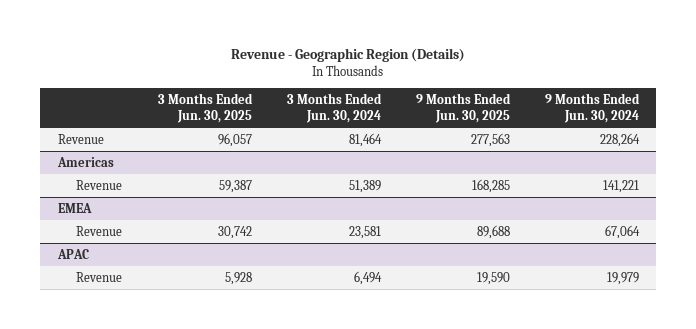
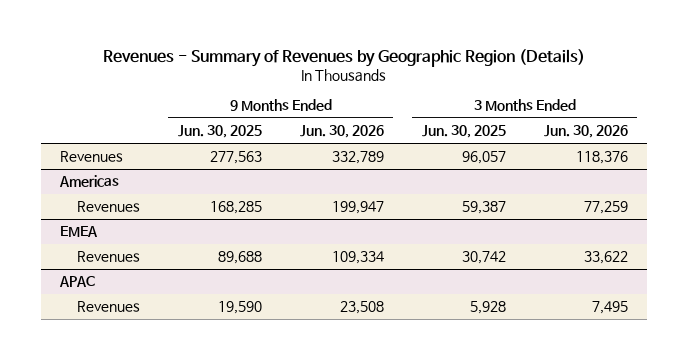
- Revenue - Geographic Region (Details)
+ Revenues - Summary of Revenues by Geographic Region (Details)
- | 3 Months Ended Jun. 30, 2025 | 3 Months Ended Jun. 30, 2024 | 9 Months Ended Jun. 30, 2025 | 9 Months Ended Jun. 30, 2024
+ | 9 Months Ended Jun. 30, 2025 | 9 Months Ended Jun. 30, 2026 | 3 Months Ended Jun. 30, 2025 | 3 Months Ended Jun. 30, 2026
- Revenue | 96,057 | 81,464 | 277,563 | 228,264
+ Revenues | 277,563 | 332,789 | 96,057 | 118,376
@ Americas
- Revenue | 59,387 | 51,389 | 168,285 | 141,221
+ Revenues | 168,285 | 199,947 | 59,387 | 77,259
@ EMEA
- Revenue | 30,742 | 23,581 | 89,688 | 67,064
+ Revenues | 89,688 | 109,334 | 30,742 | 33,622
@ APAC
- Revenue | 5,928 | 6,494 | 19,590 | 19,979
+ Revenues | 19,590 | 23,508 | 5,928 | 7,495

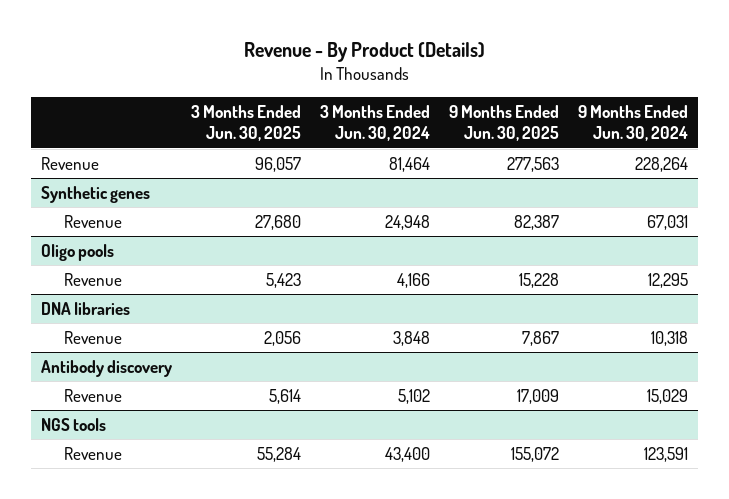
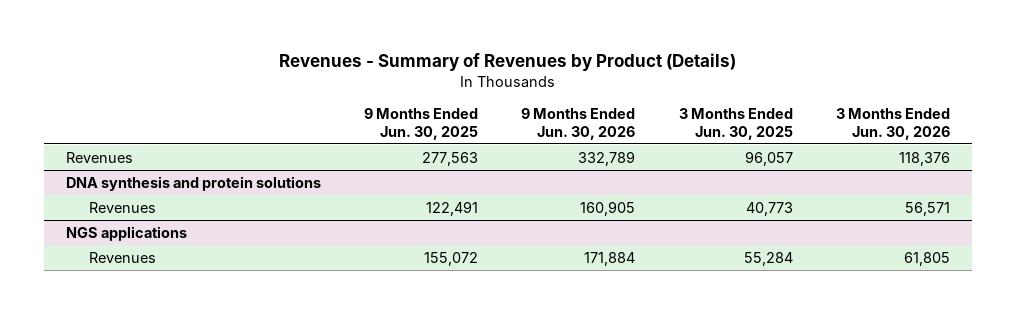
- Revenue - By Product (Details)
+ Revenues - Summary of Revenues by Product (Details)
- | 3 Months Ended Jun. 30, 2025 | 3 Months Ended Jun. 30, 2024 | 9 Months Ended Jun. 30, 2025 | 9 Months Ended Jun. 30, 2024
+ | 9 Months Ended Jun. 30, 2025 | 9 Months Ended Jun. 30, 2026 | 3 Months Ended Jun. 30, 2025 | 3 Months Ended Jun. 30, 2026
- Revenue | 96,057 | 81,464 | 277,563 | 228,264
- Synthetic genes
- Revenue | 27,680 | 24,948 | 82,387 | 67,031
- Oligo pools
- Revenue | 5,423 | 4,166 | 15,228 | 12,295
- DNA libraries
- Revenue | 2,056 | 3,848 | 7,867 | 10,318
- Antibody discovery
- Revenue | 5,614 | 5,102 | 17,009 | 15,029
- NGS tools
- Revenue | 55,284 | 43,400 | 155,072 | 123,591
+ Revenues | 277,563 | 332,789 | 96,057 | 118,376
+ DNA synthesis and protein solutions
+ Revenues | 122,491 | 160,905 | 40,773 | 56,571
+ NGS applications
+ Revenues | 155,072 | 171,884 | 55,284 | 61,805

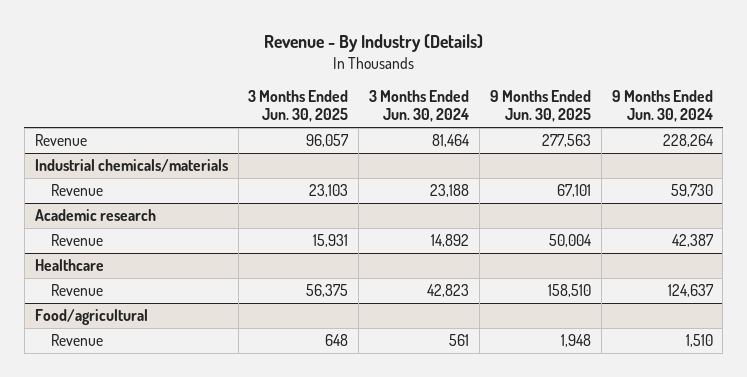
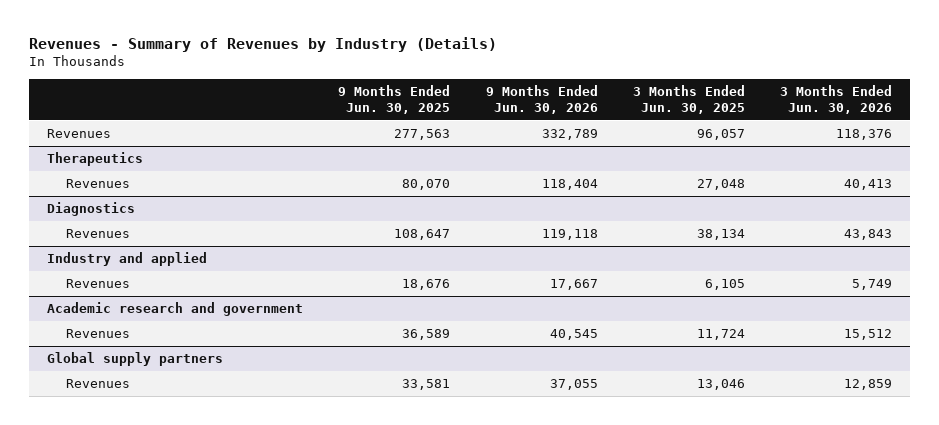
- Revenue - By Industry (Details)
+ Revenues - Summary of Revenues by Industry (Details)
- | 3 Months Ended Jun. 30, 2025 | 3 Months Ended Jun. 30, 2024 | 9 Months Ended Jun. 30, 2025 | 9 Months Ended Jun. 30, 2024
+ | 9 Months Ended Jun. 30, 2025 | 9 Months Ended Jun. 30, 2026 | 3 Months Ended Jun. 30, 2025 | 3 Months Ended Jun. 30, 2026
- Revenue | 96,057 | 81,464 | 277,563 | 228,264
- Industrial chemicals/materials
- Revenue | 23,103 | 23,188 | 67,101 | 59,730
- Academic research
- Revenue | 15,931 | 14,892 | 50,004 | 42,387
- Healthcare
- Revenue | 56,375 | 42,823 | 158,510 | 124,637
- Food/agricultural
- Revenue | 648 | 561 | 1,948 | 1,510
+ Revenues | 277,563 | 332,789 | 96,057 | 118,376
+ Therapeutics
+ Revenues | 80,070 | 118,404 | 27,048 | 40,413
+ Diagnostics
+ Revenues | 108,647 | 119,118 | 38,134 | 43,843
+ Industry and applied
+ Revenues | 18,676 | 17,667 | 6,105 | 5,749
+ Academic research and government
+ Revenues | 36,589 | 40,545 | 11,724 | 15,512
+ Global supply partners
+ Revenues | 33,581 | 37,055 | 13,046 | 12,859

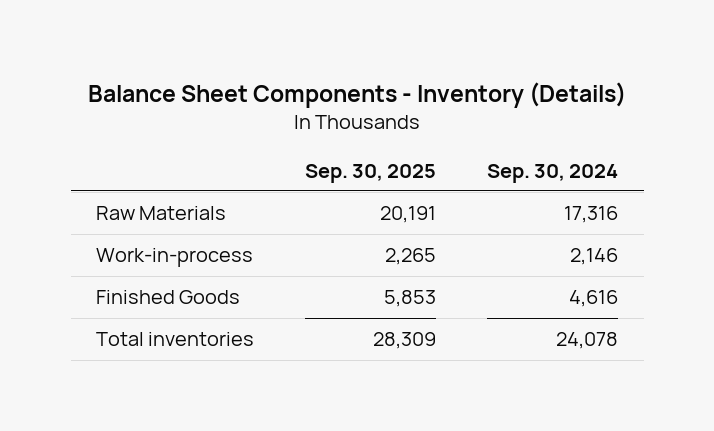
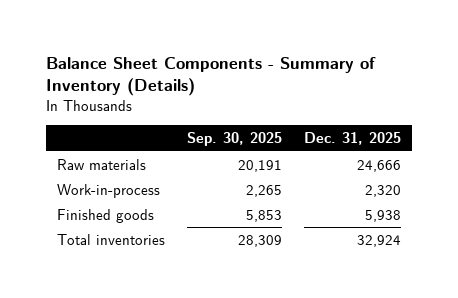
- Balance Sheet Components - Inventory (Details)
+ Balance Sheet Components - Summary of Inventory (Details)
- | Sep. 30, 2025 | Sep. 30, 2024
+ | Sep. 30, 2025 | Dec. 31, 2025
- Raw Materials | 20,191 | 17,316
+ Raw materials | 20,191 | 24,666
- Finished Goods | 5,853 | 4,616
+ Finished goods | 5,853 | 5,938

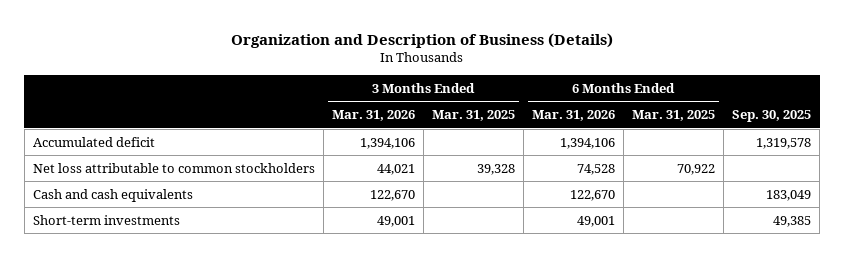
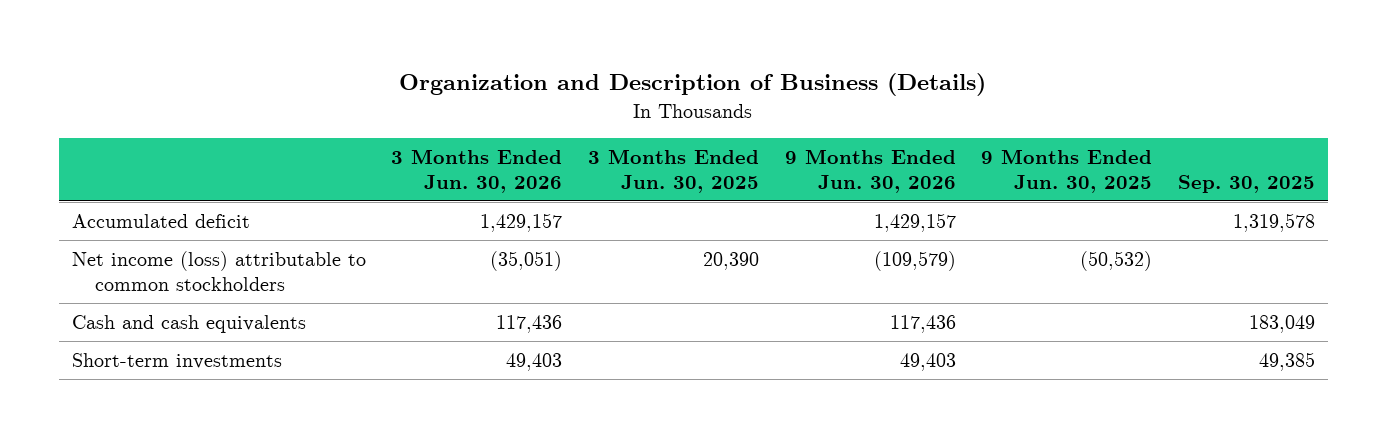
- | 3 Months Ended Mar. 31, 2026 | 3 Months Ended Mar. 31, 2025 | 6 Months Ended Mar. 31, 2026 | 6 Months Ended Mar. 31, 2025 | Sep. 30, 2025
+ | 3 Months Ended Jun. 30, 2026 | 3 Months Ended Jun. 30, 2025 | 9 Months Ended Jun. 30, 2026 | 9 Months Ended Jun. 30, 2025 | Sep. 30, 2025
- Net loss attributable to common stockholders | 44,021 | 39,328 | 74,528 | 70,922 |
+ Net income (loss) attributable to common stockholders | (35,051) | 20,390 | (109,579) | (50,532) |

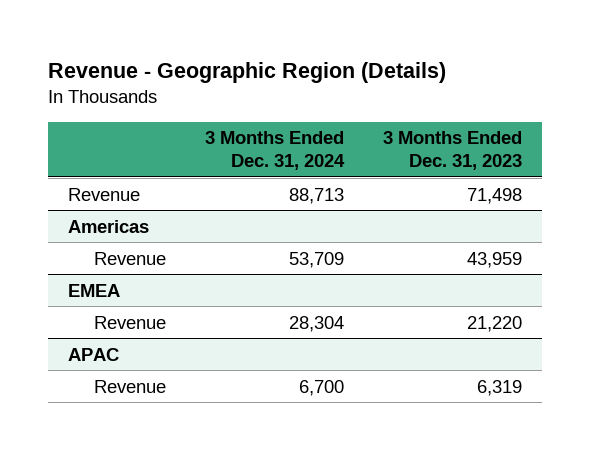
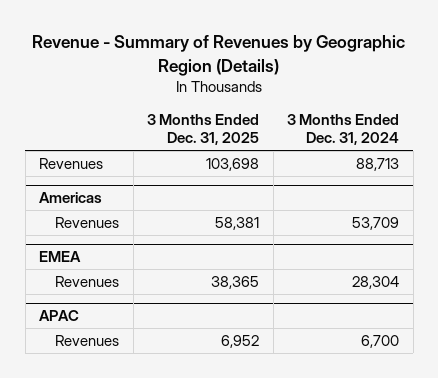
- Revenue - Geographic Region (Details)
+ Revenue - Summary of Revenues by Geographic Region (Details)
- | 3 Months Ended Dec. 31, 2024 | 3 Months Ended Dec. 31, 2023
+ | 3 Months Ended Dec. 31, 2025 | 3 Months Ended Dec. 31, 2024
- Revenue | 88,713 | 71,498
+ Revenues | 103,698 | 88,713
@ Americas
- Revenue | 53,709 | 43,959
+ Revenues | 58,381 | 53,709
@ EMEA
- Revenue | 28,304 | 21,220
+ Revenues | 38,365 | 28,304
@ APAC
- Revenue | 6,700 | 6,319
+ Revenues | 6,952 | 6,700

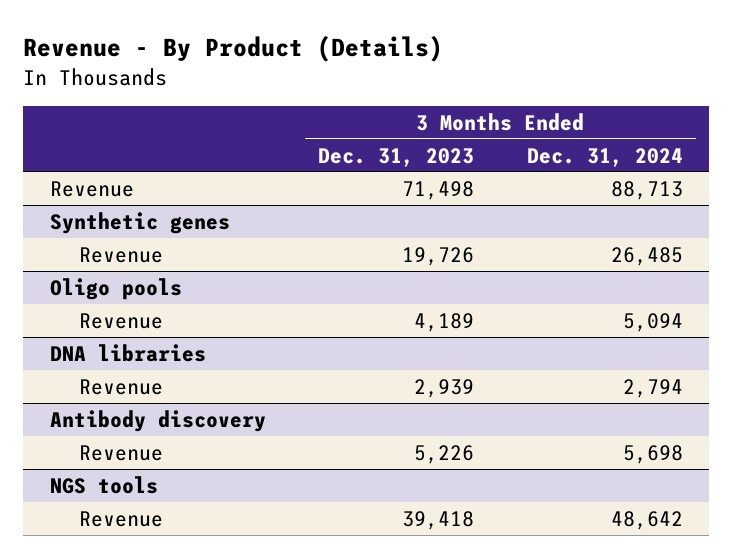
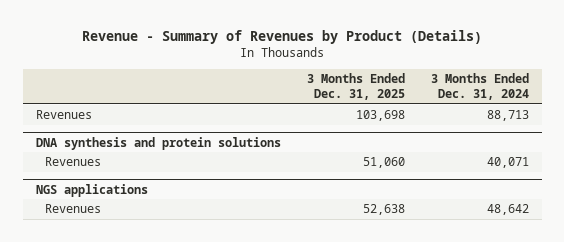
- Revenue - By Product (Details)
+ Revenue - Summary of Revenues by Product (Details)
- | 3 Months Ended Dec. 31, 2023 | 3 Months Ended Dec. 31, 2024
+ | 3 Months Ended Dec. 31, 2025 | 3 Months Ended Dec. 31, 2024
- Revenue | 71,498 | 88,713
- Synthetic genes
- Revenue | 19,726 | 26,485
- Oligo pools
- Revenue | 4,189 | 5,094
- DNA libraries
- Revenue | 2,939 | 2,794
- Antibody discovery
- Revenue | 5,226 | 5,698
- NGS tools
- Revenue | 39,418 | 48,642
+ Revenues | 103,698 | 88,713
+ DNA synthesis and protein solutions
+ Revenues | 51,060 | 40,071
+ NGS applications
+ Revenues | 52,638 | 48,642

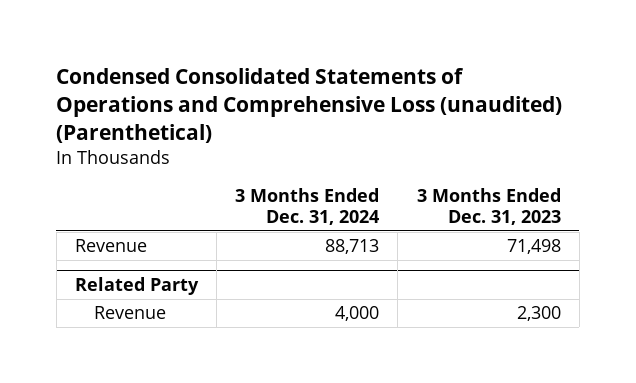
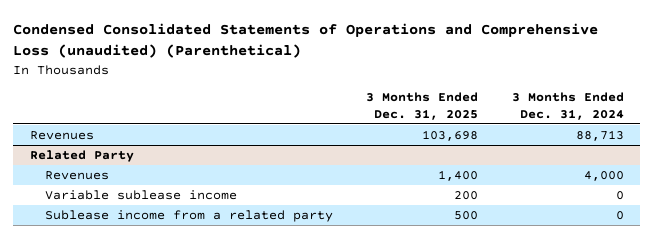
- | 3 Months Ended Dec. 31, 2024 | 3 Months Ended Dec. 31, 2023
+ | 3 Months Ended Dec. 31, 2025 | 3 Months Ended Dec. 31, 2024
- Revenue | 88,713 | 71,498
+ Revenues | 103,698 | 88,713
@ Related Party
- Revenue | 4,000 | 2,300
+ Revenues | 1,400 | 4,000
+ Variable sublease income | 200 | 0
+ Sublease income from a related party | 500 | 0

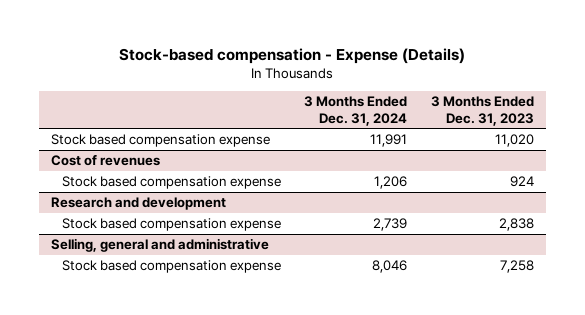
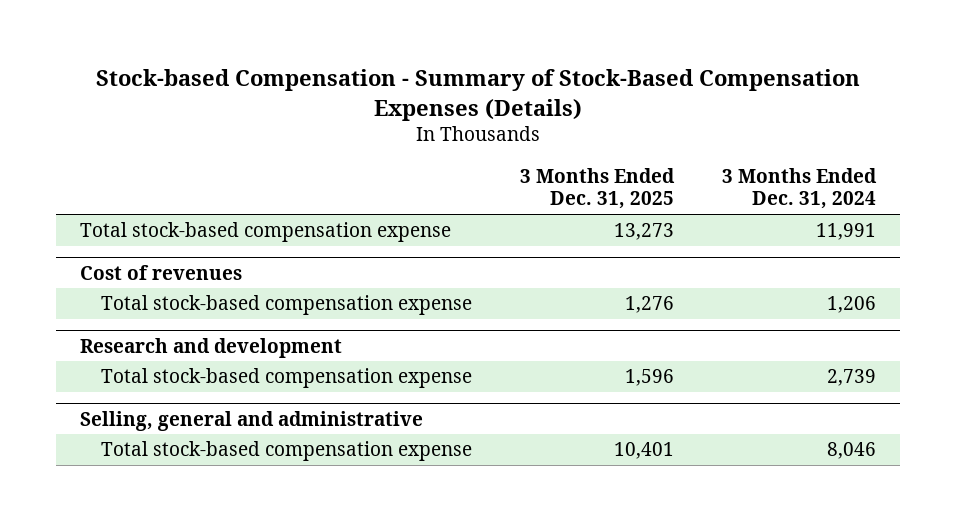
- Stock-based compensation - Expense (Details)
+ Stock-based Compensation - Summary of Stock-Based Compensation Expenses (Details)
- | 3 Months Ended Dec. 31, 2024 | 3 Months Ended Dec. 31, 2023
+ | 3 Months Ended Dec. 31, 2025 | 3 Months Ended Dec. 31, 2024
- Stock based compensation expense | 11,991 | 11,020
+ Total stock-based compensation expense | 13,273 | 11,991
@ Cost of revenues
- Stock based compensation expense | 1,206 | 924
+ Total stock-based compensation expense | 1,276 | 1,206
@ Research and development
- Stock based compensation expense | 2,739 | 2,838
+ Total stock-based compensation expense | 1,596 | 2,739
@ Selling, general and administrative
- Stock based compensation expense | 8,046 | 7,258
+ Total stock-based compensation expense | 10,401 | 8,046

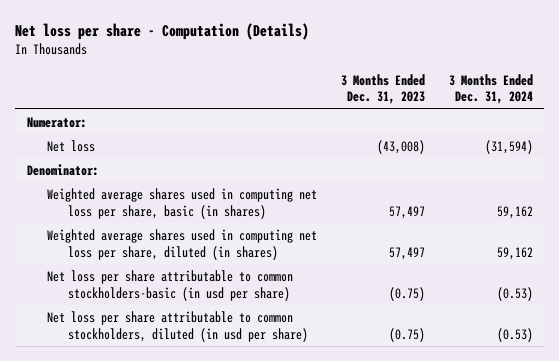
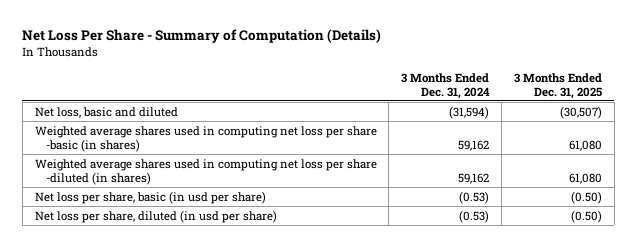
- Net loss per share - Computation (Details)
+ Net Loss Per Share - Summary of Computation (Details)
- | 3 Months Ended Dec. 31, 2023 | 3 Months Ended Dec. 31, 2024
+ | 3 Months Ended Dec. 31, 2024 | 3 Months Ended Dec. 31, 2025
- Numerator:
- Net loss | (43,008) | (31,594)
- Denominator:
- Weighted average shares used in computing net loss per share, basic (in shares) | 57,497 | 59,162
- Weighted average shares used in computing net loss per share, diluted (in shares) | 57,497 | 59,162
- Net loss per share attributable to common stockholders-basic (in usd per share) | (0.75) | (0.53)
- Net loss per share attributable to common stockholders, diluted (in usd per share) | (0.75) | (0.53)
+ Net loss, basic and diluted | (31,594) | (30,507)
+ Weighted average shares used in computing net loss per share -basic (in shares) | 59,162 | 61,080
+ Weighted average shares used in computing net loss per share -diluted (in shares) | 59,162 | 61,080
+ Net loss per share, basic (in usd per share) | (0.53) | (0.50)
+ Net loss per share, diluted (in usd per share) | (0.53) | (0.50)

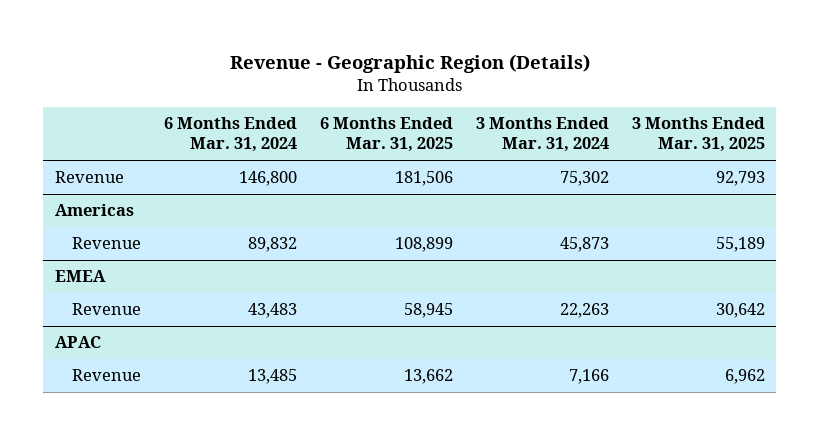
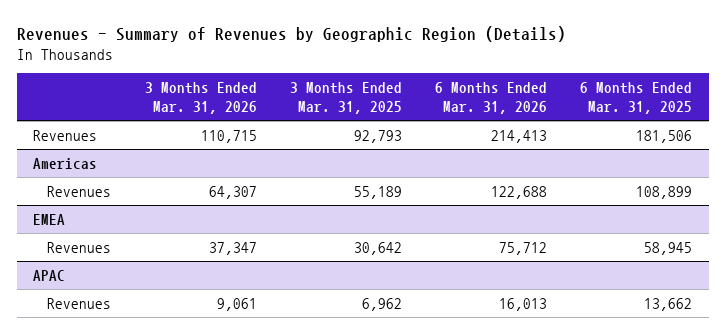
- Revenue - Geographic Region (Details)
+ Revenues - Summary of Revenues by Geographic Region (Details)
- | 6 Months Ended Mar. 31, 2024 | 6 Months Ended Mar. 31, 2025 | 3 Months Ended Mar. 31, 2024 | 3 Months Ended Mar. 31, 2025
+ | 3 Months Ended Mar. 31, 2026 | 3 Months Ended Mar. 31, 2025 | 6 Months Ended Mar. 31, 2026 | 6 Months Ended Mar. 31, 2025
- Revenue | 146,800 | 181,506 | 75,302 | 92,793
+ Revenues | 110,715 | 92,793 | 214,413 | 181,506
@ Americas
- Revenue | 89,832 | 108,899 | 45,873 | 55,189
+ Revenues | 64,307 | 55,189 | 122,688 | 108,899
@ EMEA
- Revenue | 43,483 | 58,945 | 22,263 | 30,642
+ Revenues | 37,347 | 30,642 | 75,712 | 58,945
@ APAC
- Revenue | 13,485 | 13,662 | 7,166 | 6,962
+ Revenues | 9,061 | 6,962 | 16,013 | 13,662

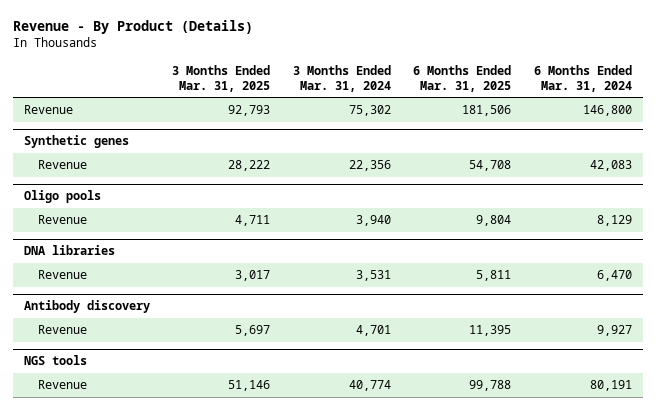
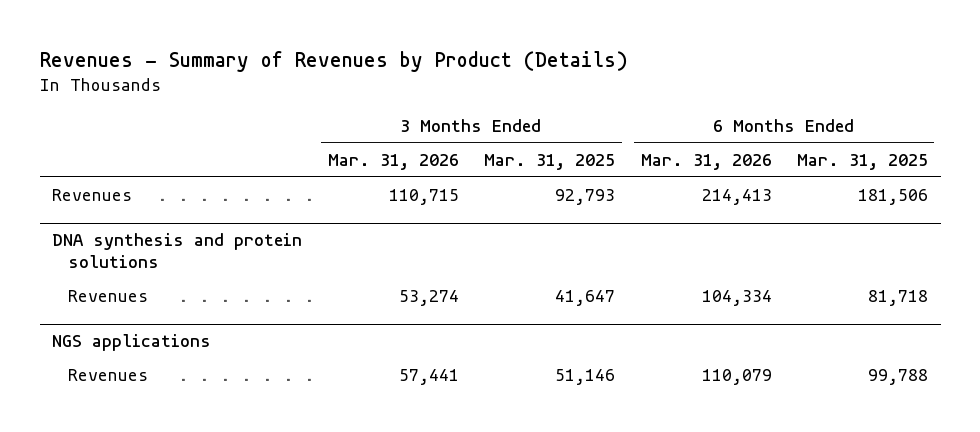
- Revenue - By Product (Details)
+ Revenues - Summary of Revenues by Product (Details)
- | 3 Months Ended Mar. 31, 2025 | 3 Months Ended Mar. 31, 2024 | 6 Months Ended Mar. 31, 2025 | 6 Months Ended Mar. 31, 2024
+ | 3 Months Ended Mar. 31, 2026 | 3 Months Ended Mar. 31, 2025 | 6 Months Ended Mar. 31, 2026 | 6 Months Ended Mar. 31, 2025
- Revenue | 92,793 | 75,302 | 181,506 | 146,800
- Synthetic genes
- Revenue | 28,222 | 22,356 | 54,708 | 42,083
- Oligo pools
- Revenue | 4,711 | 3,940 | 9,804 | 8,129
- DNA libraries
- Revenue | 3,017 | 3,531 | 5,811 | 6,470
- Antibody discovery
- Revenue | 5,697 | 4,701 | 11,395 | 9,927
- NGS tools
- Revenue | 51,146 | 40,774 | 99,788 | 80,191
+ Revenues | 110,715 | 92,793 | 214,413 | 181,506
+ DNA synthesis and protein solutions
+ Revenues | 53,274 | 41,647 | 104,334 | 81,718
+ NGS applications
+ Revenues | 57,441 | 51,146 | 110,079 | 99,788

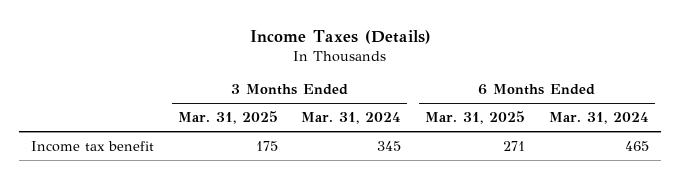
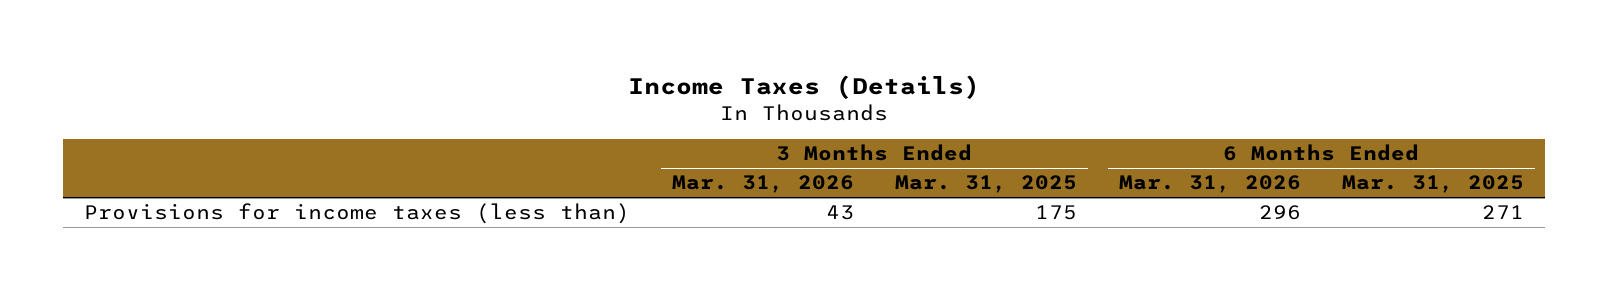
- | 3 Months Ended Mar. 31, 2025 | 3 Months Ended Mar. 31, 2024 | 6 Months Ended Mar. 31, 2025 | 6 Months Ended Mar. 31, 2024
+ | 3 Months Ended Mar. 31, 2026 | 3 Months Ended Mar. 31, 2025 | 6 Months Ended Mar. 31, 2026 | 6 Months Ended Mar. 31, 2025
- Income tax benefit | 175 | 345 | 271 | 465
+ Provisions for income taxes (less than) | 43 | 175 | 296 | 271

